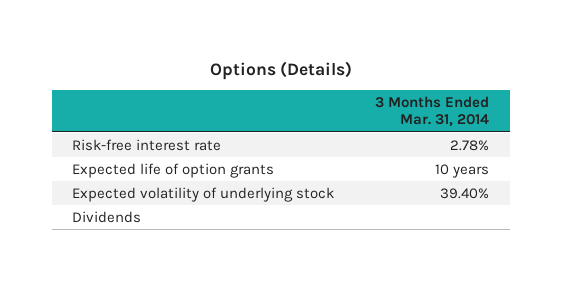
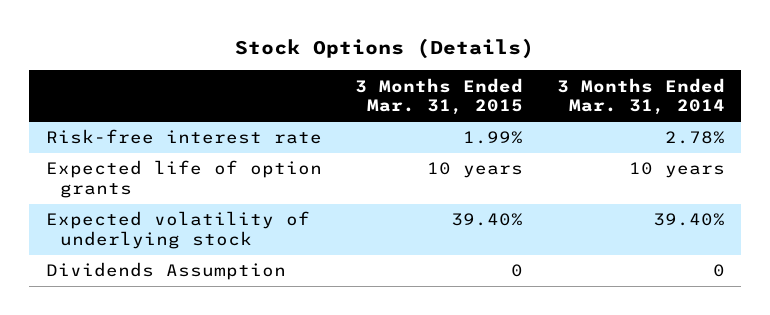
- Options (Details)
+ Stock Options (Details)
- | 3 Months Ended Mar. 31, 2014
+ | 3 Months Ended Mar. 31, 2015 | 3 Months Ended Mar. 31, 2014
- Dividends
+ Dividends Assumption | 0 | 0

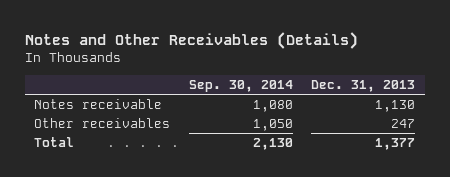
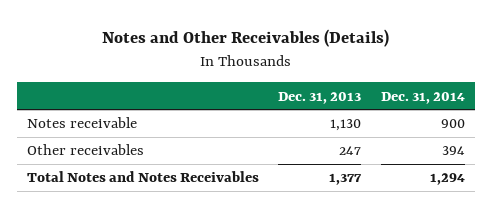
- | Sep. 30, 2014 | Dec. 31, 2013
+ | Dec. 31, 2013 | Dec. 31, 2014
- Total | 2,130 | 1,377
+ Total Notes and Notes Receivables | 1,377 | 1,294

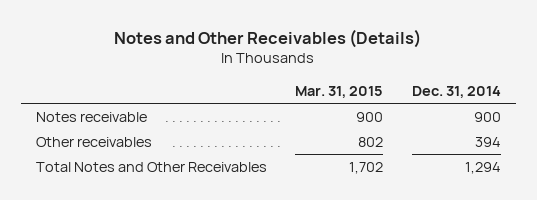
- | Dec. 31, 2013 | Dec. 31, 2014
+ | Mar. 31, 2015 | Dec. 31, 2014
- Total Notes and Notes Receivables | 1,377 | 1,294
+ Total Notes and Other Receivables | 1,702 | 1,294

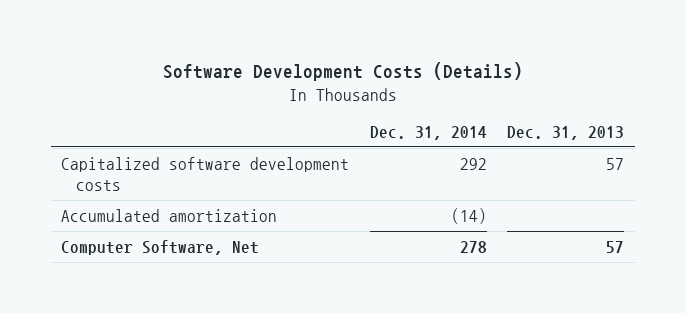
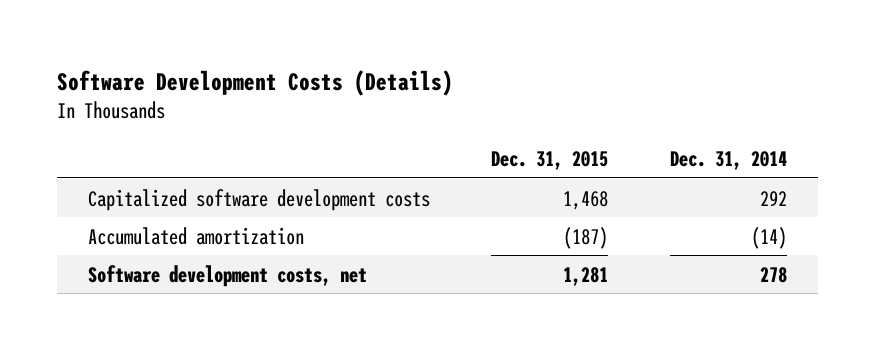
- | Dec. 31, 2014 | Dec. 31, 2013
+ | Dec. 31, 2015 | Dec. 31, 2014
- Computer Software, Net | 278 | 57
+ Software development costs, net | 1,281 | 278

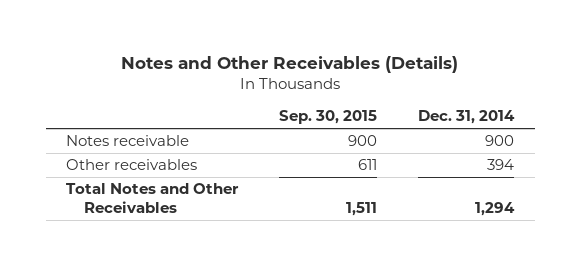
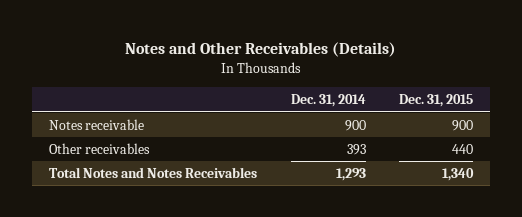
- | Sep. 30, 2015 | Dec. 31, 2014
+ | Dec. 31, 2014 | Dec. 31, 2015
- Other receivables | 611 | 394
- Total Notes and Other Receivables | 1,511 | 1,294
+ Other receivables | 393 | 440
+ Total Notes and Notes Receivables | 1,293 | 1,340

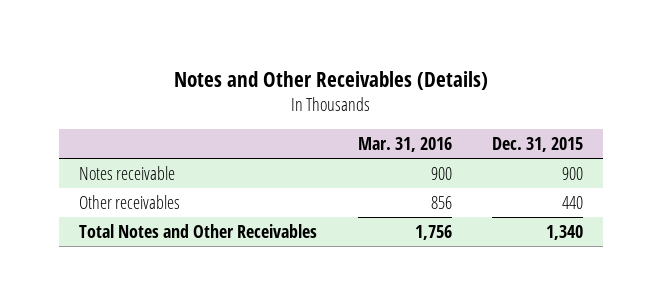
- | Dec. 31, 2014 | Dec. 31, 2015
+ | Mar. 31, 2016 | Dec. 31, 2015
- Total Notes and Notes Receivables | 1,293 | 1,340
+ Total Notes and Other Receivables | 1,756 | 1,340

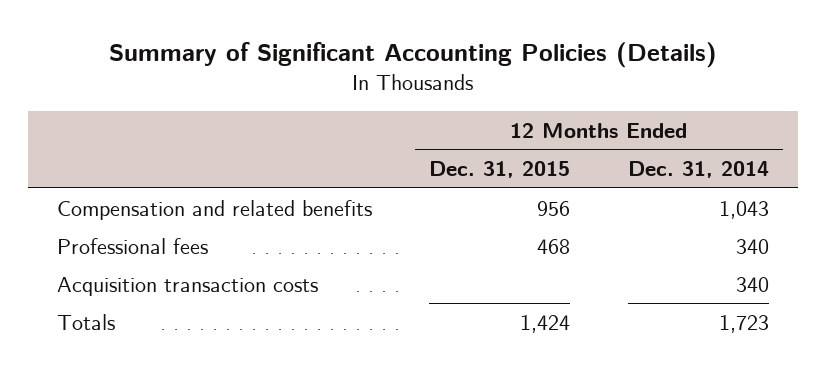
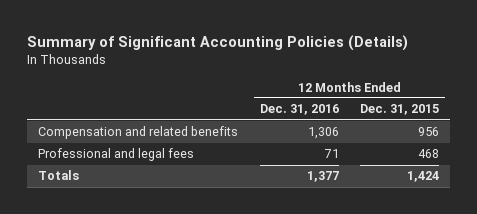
- | 12 Months Ended Dec. 31, 2015 | 12 Months Ended Dec. 31, 2014
+ | 12 Months Ended Dec. 31, 2016 | 12 Months Ended Dec. 31, 2015
- Professional fees | 468 | 340
- Acquisition transaction costs | | 340
+ Professional and legal fees | 71 | 468

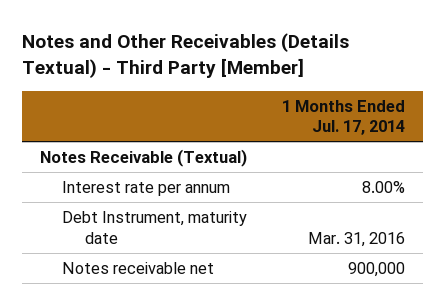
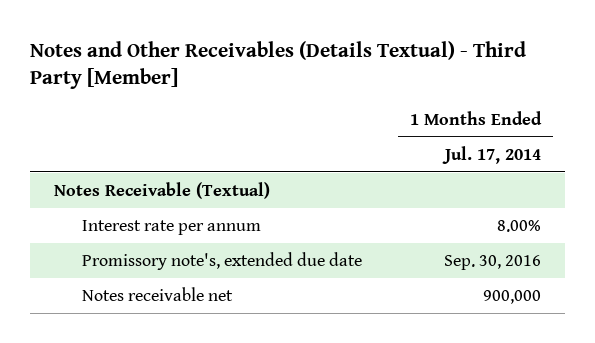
- Debt Instrument, maturity date | Mar. 31, 2016
+ Promissory note's, extended due date | Sep. 30, 2016

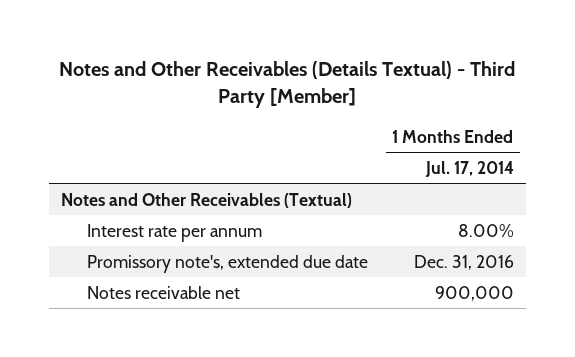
- Notes Receivable (Textual)
+ Notes and Other Receivables (Textual)
- Promissory note's, extended due date | Sep. 30, 2016
+ Promissory note's, extended due date | Dec. 31, 2016

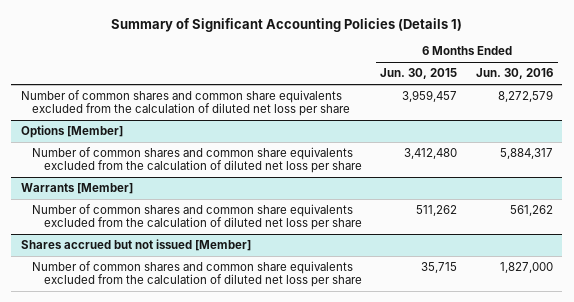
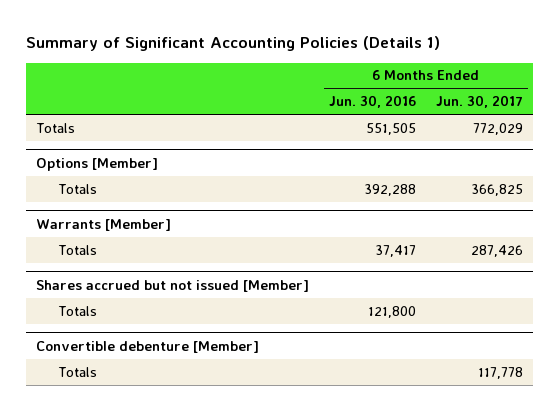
- | 6 Months Ended Jun. 30, 2015 | 6 Months Ended Jun. 30, 2016
+ | 6 Months Ended Jun. 30, 2016 | 6 Months Ended Jun. 30, 2017
- Number of common shares and common share equivalents excluded from the calculation of diluted net loss per share | 3,959,457 | 8,272,579
+ Totals | 551,505 | 772,029
@ Options [Member]
- Number of common shares and common share equivalents excluded from the calculation of diluted net loss per share | 3,412,480 | 5,884,317
+ Totals | 392,288 | 366,825
@ Warrants [Member]
- Number of common shares and common share equivalents excluded from the calculation of diluted net loss per share | 511,262 | 561,262
+ Totals | 37,417 | 287,426
@ Shares accrued but not issued [Member]
- Number of common shares and common share equivalents excluded from the calculation of diluted net loss per share | 35,715 | 1,827,000
+ Totals | 121,800 |
+ Convertible debenture [Member]
+ Totals | | 117,778

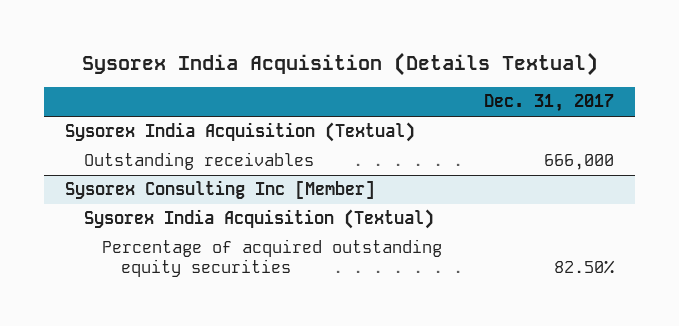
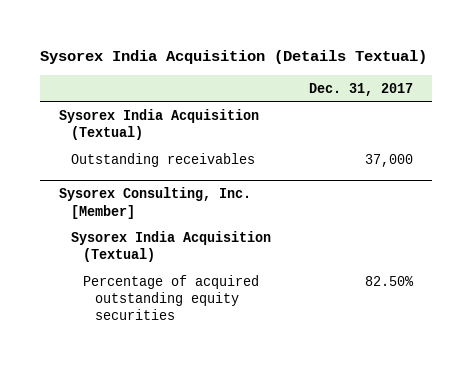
- Outstanding receivables | 666,000
- Sysorex Consulting Inc [Member]
+ Outstanding receivables | 37,000
+ Sysorex Consulting, Inc. [Member]

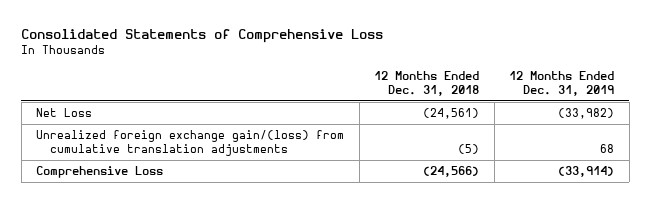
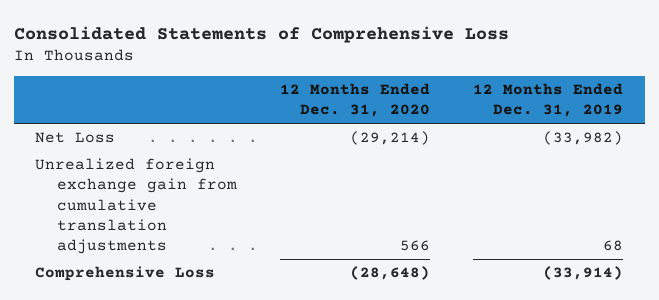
- | 12 Months Ended Dec. 31, 2018 | 12 Months Ended Dec. 31, 2019
+ | 12 Months Ended Dec. 31, 2020 | 12 Months Ended Dec. 31, 2019
- Unrealized foreign exchange gain/(loss) from cumulative translation adjustments | (5) | 68
+ Unrealized foreign exchange gain from cumulative translation adjustments | 566 | 68

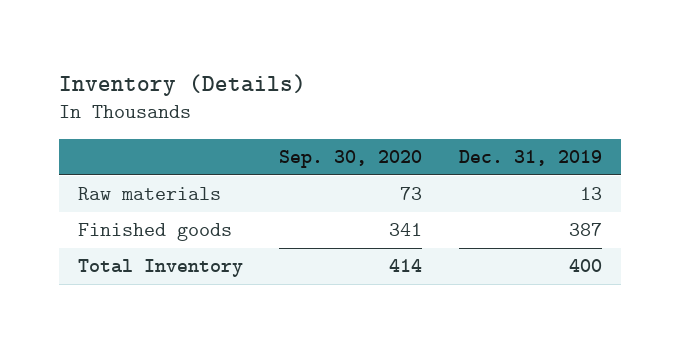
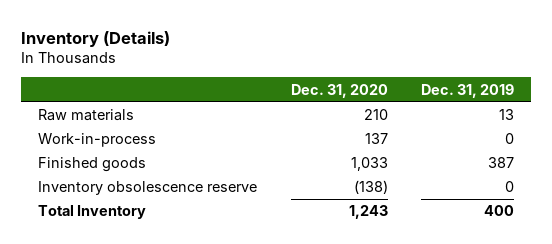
- | Sep. 30, 2020 | Dec. 31, 2019
+ | Dec. 31, 2020 | Dec. 31, 2019
+ Work-in-process | 137 | 0
+ Inventory obsolescence reserve | (138) | 0

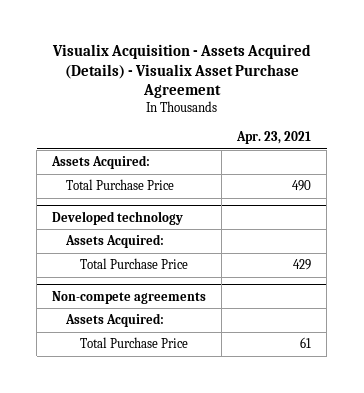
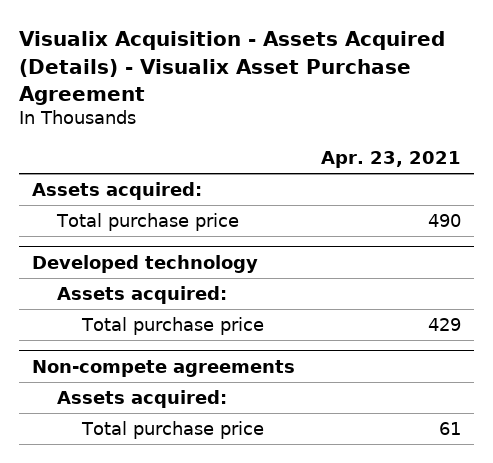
- Assets Acquired:
- Total Purchase Price | 490
+ Assets acquired:
+ Total purchase price | 490
@ Developed technology
- Assets Acquired:
- Total Purchase Price | 429
+ Assets acquired:
+ Total purchase price | 429
@ Non-compete agreements
- Assets Acquired:
- Total Purchase Price | 61
+ Assets acquired:
+ Total purchase price | 61

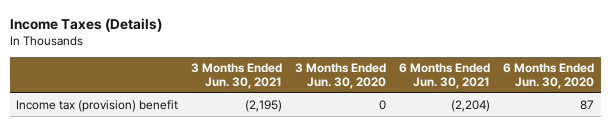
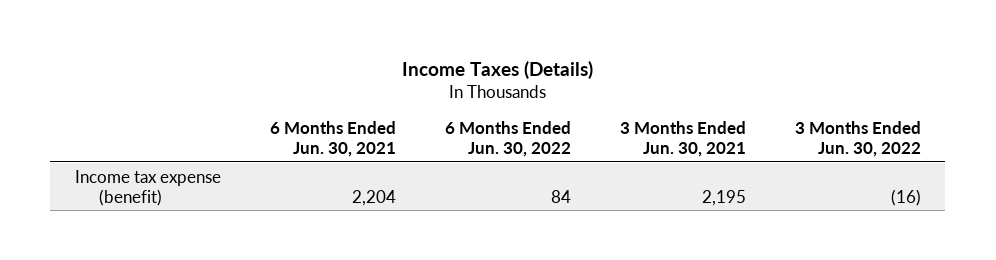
- | 3 Months Ended Jun. 30, 2021 | 3 Months Ended Jun. 30, 2020 | 6 Months Ended Jun. 30, 2021 | 6 Months Ended Jun. 30, 2020
+ | 6 Months Ended Jun. 30, 2021 | 6 Months Ended Jun. 30, 2022 | 3 Months Ended Jun. 30, 2021 | 3 Months Ended Jun. 30, 2022
- Income tax (provision) benefit | (2,195) | 0 | (2,204) | 87
+ Income tax expense (benefit) | 2,204 | 84 | 2,195 | (16)

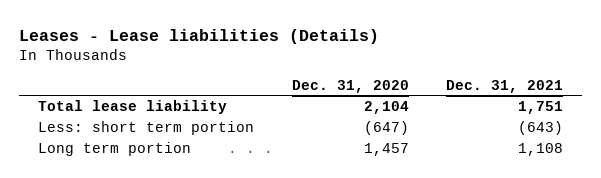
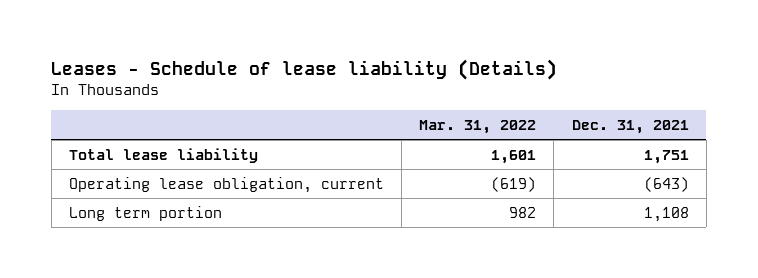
- Leases - Lease liabilities (Details)
+ Leases - Schedule of lease liability (Details)
- | Dec. 31, 2020 | Dec. 31, 2021
+ | Mar. 31, 2022 | Dec. 31, 2021
- Less: short term portion | (647) | (643)
+ Operating lease obligation, current | (619) | (643)

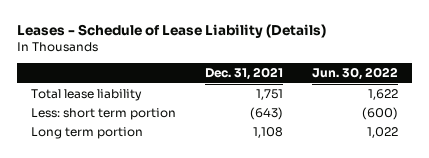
- Leases - Schedule of lease liability (Details)
+ Leases - Schedule of Lease Liability (Details)
- | Mar. 31, 2022 | Dec. 31, 2021
+ | Dec. 31, 2021 | Jun. 30, 2022
- Operating lease obligation, current | (619) | (643)
+ Less: short term portion | (643) | (600)

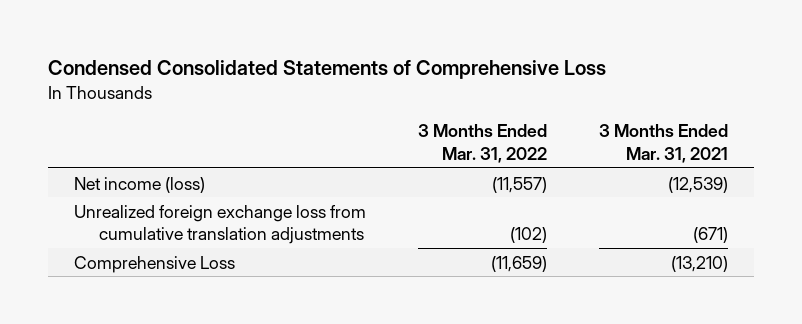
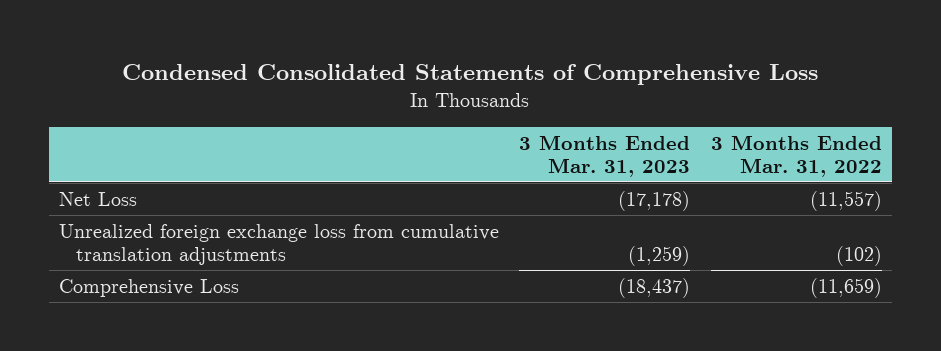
- | 3 Months Ended Mar. 31, 2022 | 3 Months Ended Mar. 31, 2021
+ | 3 Months Ended Mar. 31, 2023 | 3 Months Ended Mar. 31, 2022
- Net income (loss) | (11,557) | (12,539)
+ Net Loss | (17,178) | (11,557)

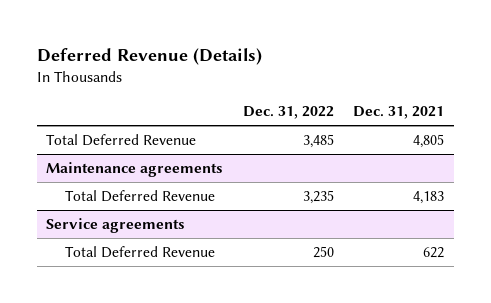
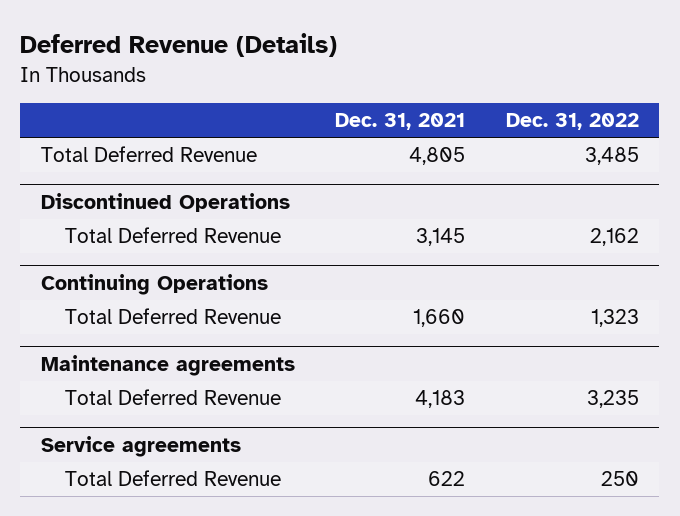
- | Dec. 31, 2022 | Dec. 31, 2021
+ | Dec. 31, 2021 | Dec. 31, 2022
+ Discontinued Operations
+ Total Deferred Revenue | 3,145 | 2,162
+ Continuing Operations
+ Total Deferred Revenue | 1,660 | 1,323

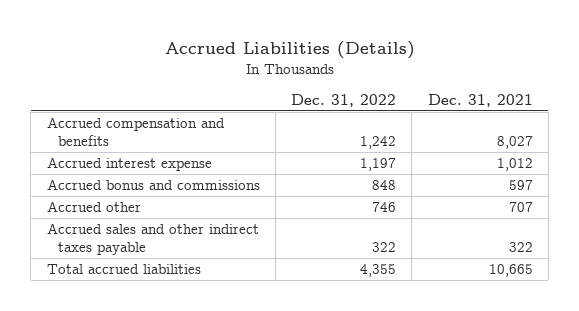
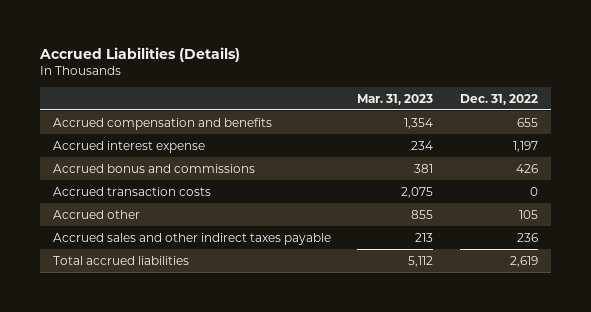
- | Dec. 31, 2022 | Dec. 31, 2021
+ | Mar. 31, 2023 | Dec. 31, 2022
- Accrued compensation and benefits | 1,242 | 8,027
+ Accrued compensation and benefits | 1,354 | 655
- Accrued bonus and commissions | 848 | 597
- Accrued other | 746 | 707
- Accrued sales and other indirect taxes payable | 322 | 322
- Total accrued liabilities | 4,355 | 10,665
+ Accrued bonus and commissions | 381 | 426
+ Accrued transaction costs | 2,075 | 0
+ Accrued other | 855 | 105
+ Accrued sales and other indirect taxes payable | 213 | 236
+ Total accrued liabilities | 5,112 | 2,619

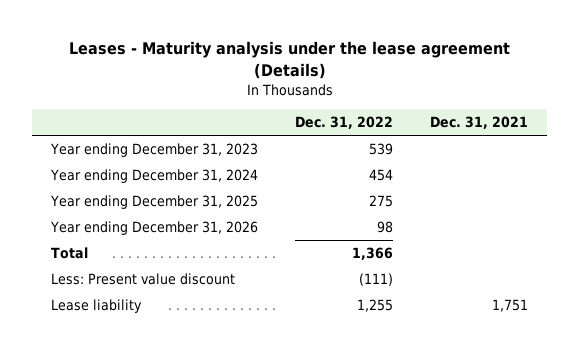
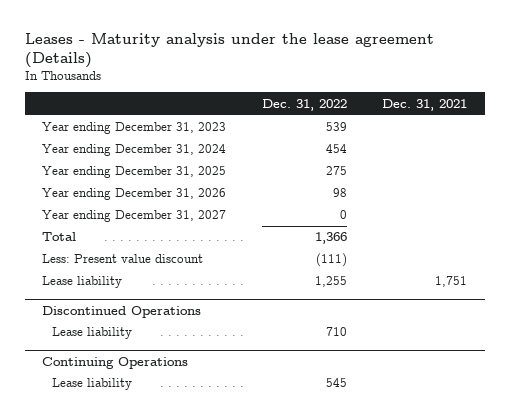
+ Year ending December 31, 2027 | 0 |
+ Discontinued Operations
+ Lease liability | 710 |
+ Continuing Operations
+ Lease liability | 545 |

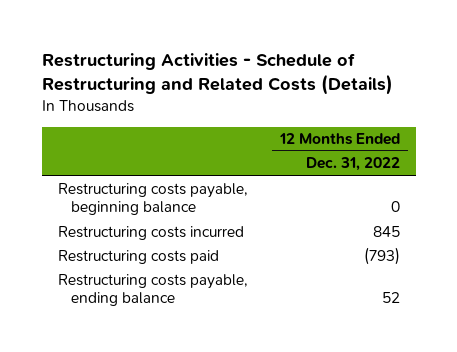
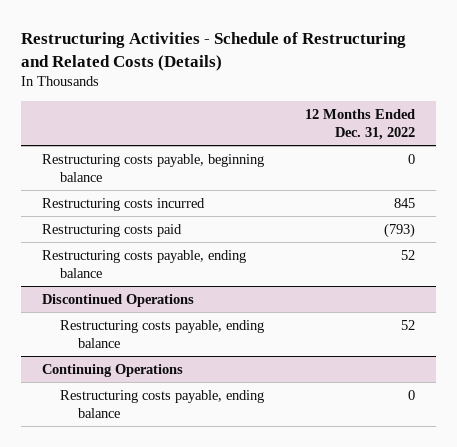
+ Discontinued Operations
+ Restructuring costs payable, ending balance | 52
+ Continuing Operations
+ Restructuring costs payable, ending balance | 0

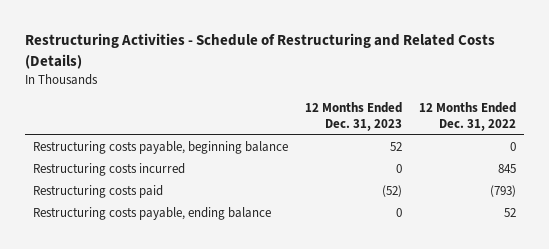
- | 12 Months Ended Dec. 31, 2022
+ | 12 Months Ended Dec. 31, 2023 | 12 Months Ended Dec. 31, 2022
- Discontinued Operations
- Restructuring costs payable, ending balance | 52
- Continuing Operations
- Restructuring costs payable, ending balance | 0

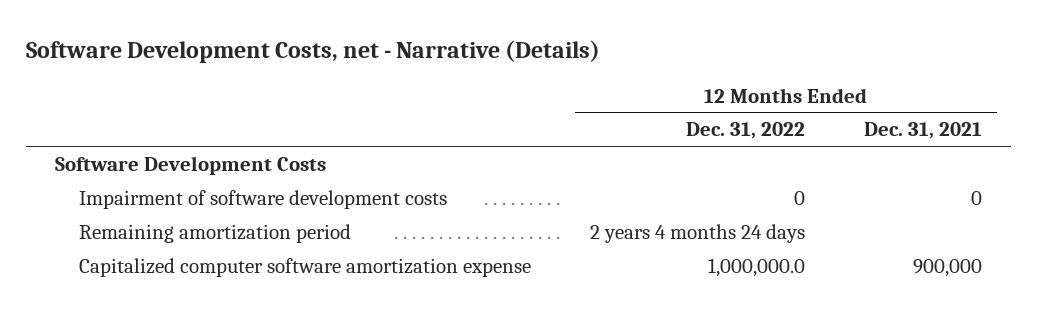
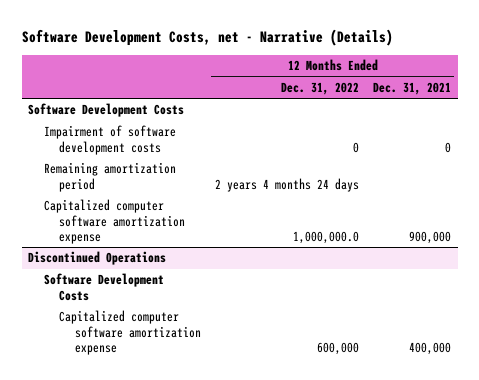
+ Discontinued Operations
+ Software Development Costs
+ Capitalized computer software amortization expense | 600,000 | 400,000

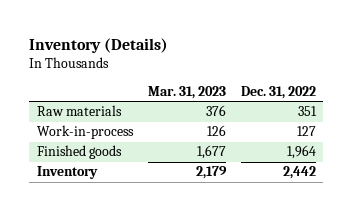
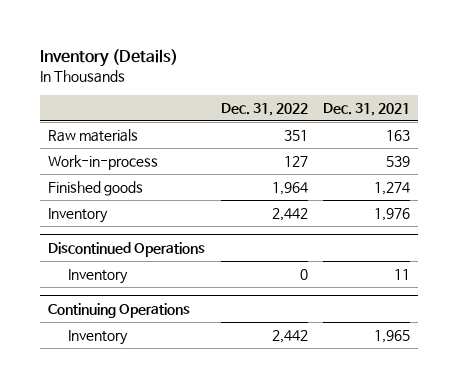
- | Mar. 31, 2023 | Dec. 31, 2022
+ | Dec. 31, 2022 | Dec. 31, 2021
+ Discontinued Operations
+ Inventory | 0 | 11
+ Continuing Operations
+ Inventory | 2,442 | 1,965

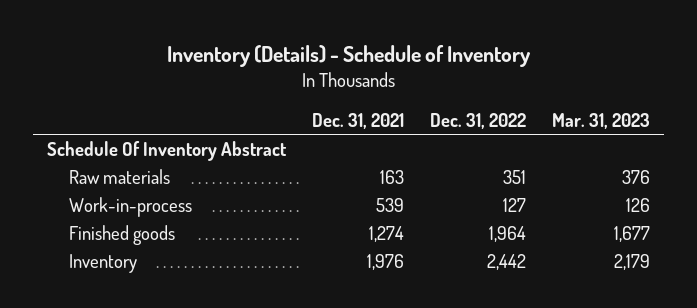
- Inventory (Details)
+ Inventory (Details) - Schedule of Inventory
- | Dec. 31, 2022 | Dec. 31, 2021
+ | Dec. 31, 2021 | Dec. 31, 2022 | Mar. 31, 2023
+ Schedule Of Inventory Abstract
- Discontinued Operations
- Inventory | 0 | 11
- Continuing Operations
- Inventory | 2,442 | 1,965

